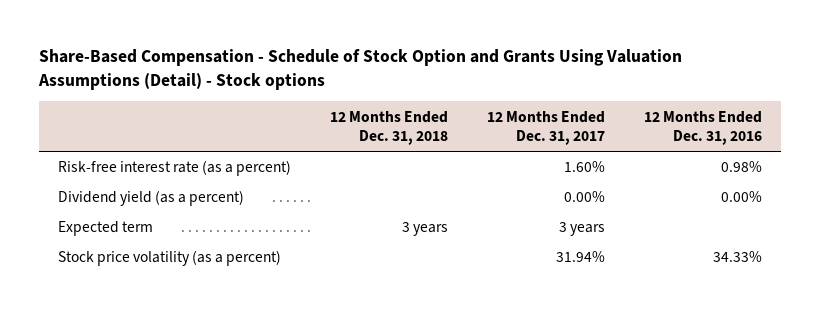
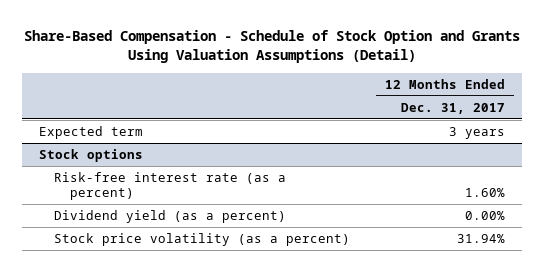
- Share-Based Compensation - Schedule of Stock Option and Grants Using Valuation Assumptions (Detail) - Stock options
+ Share-Based Compensation - Schedule of Stock Option and Grants Using Valuation Assumptions (Detail)
- | 12 Months Ended Dec. 31, 2018 | 12 Months Ended Dec. 31, 2017 | 12 Months Ended Dec. 31, 2016
+ | 12 Months Ended Dec. 31, 2017
moved up: Expected term | 3 years
+ Stock options

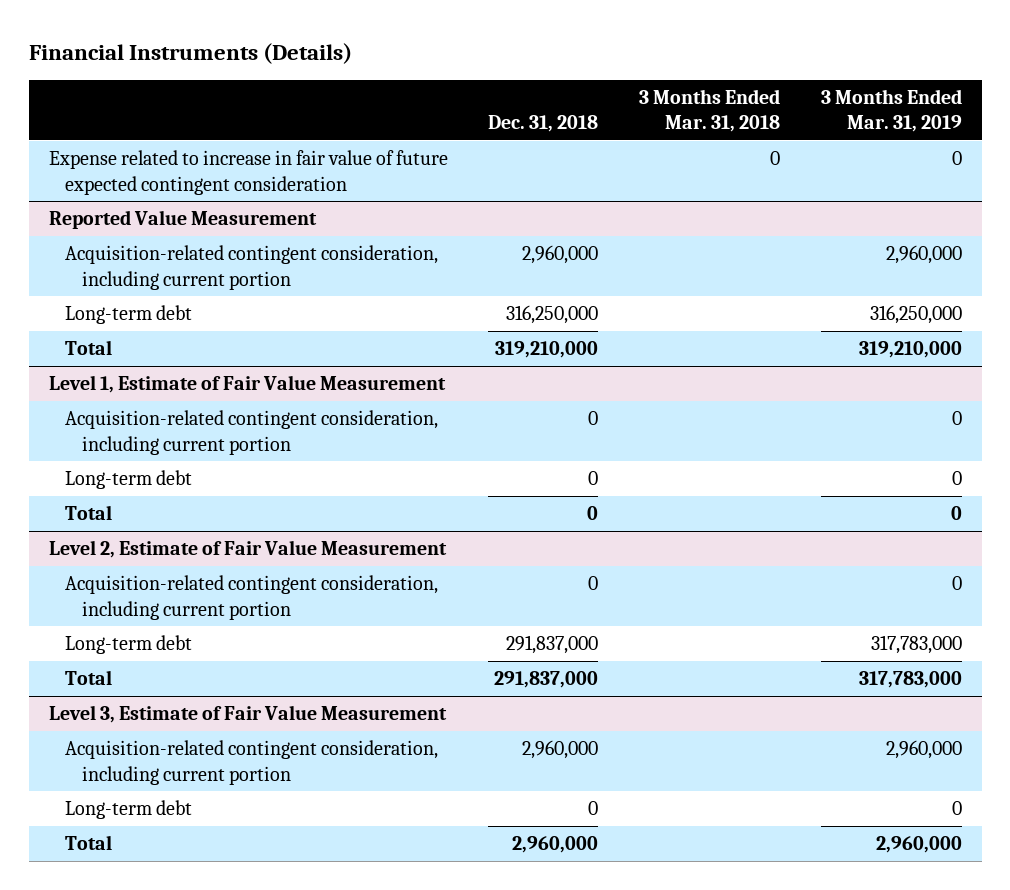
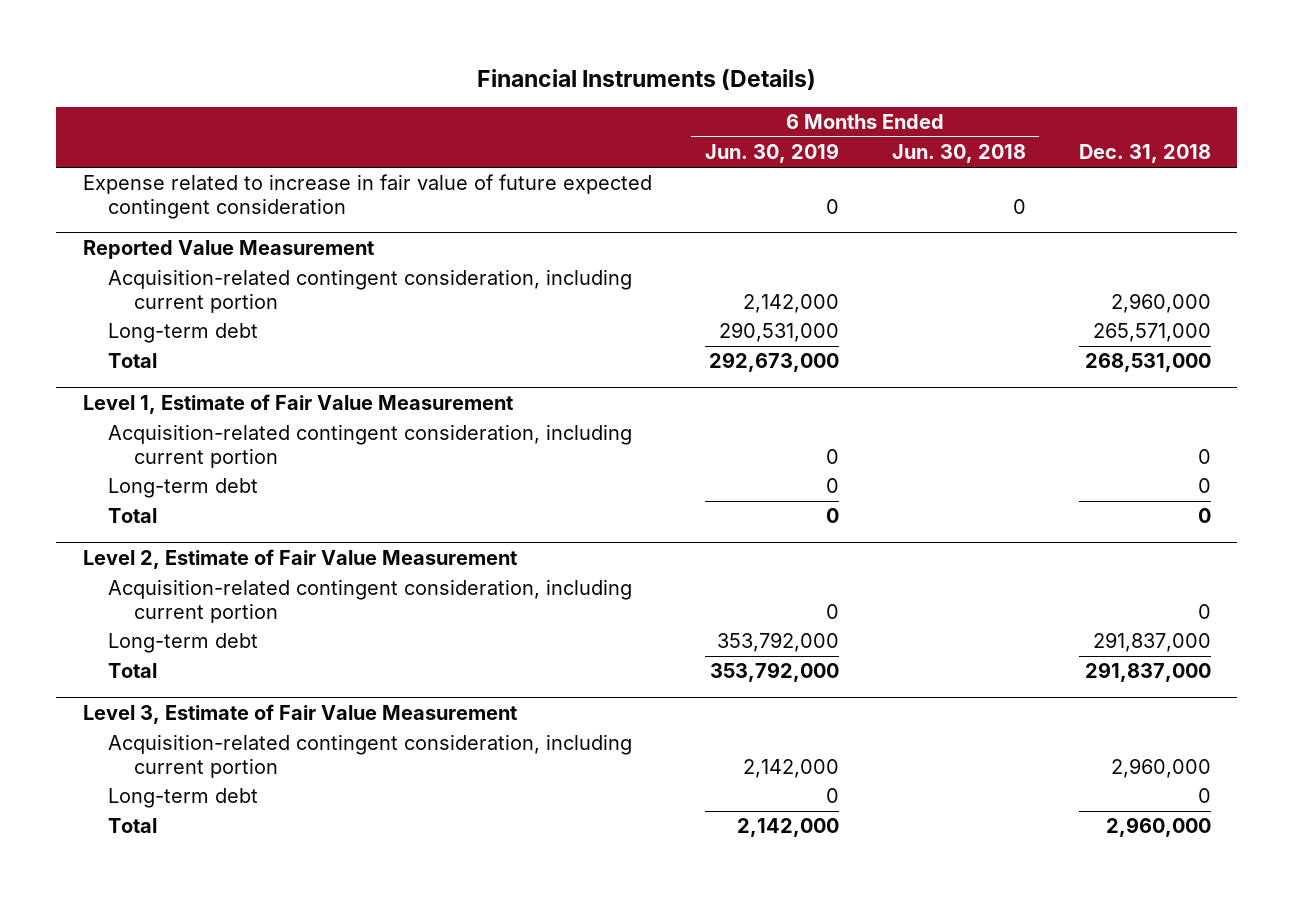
- | Dec. 31, 2018 | 3 Months Ended Mar. 31, 2018 | 3 Months Ended Mar. 31, 2019
+ | 6 Months Ended Jun. 30, 2019 | 6 Months Ended Jun. 30, 2018 | Dec. 31, 2018
@ Reported Value Measurement
- Long-term debt | 316,250,000 | | 316,250,000
- Total | 319,210,000 | | 319,210,000
+ Long-term debt | 290,531,000 | | 265,571,000
+ Total | 292,673,000 | | 268,531,000

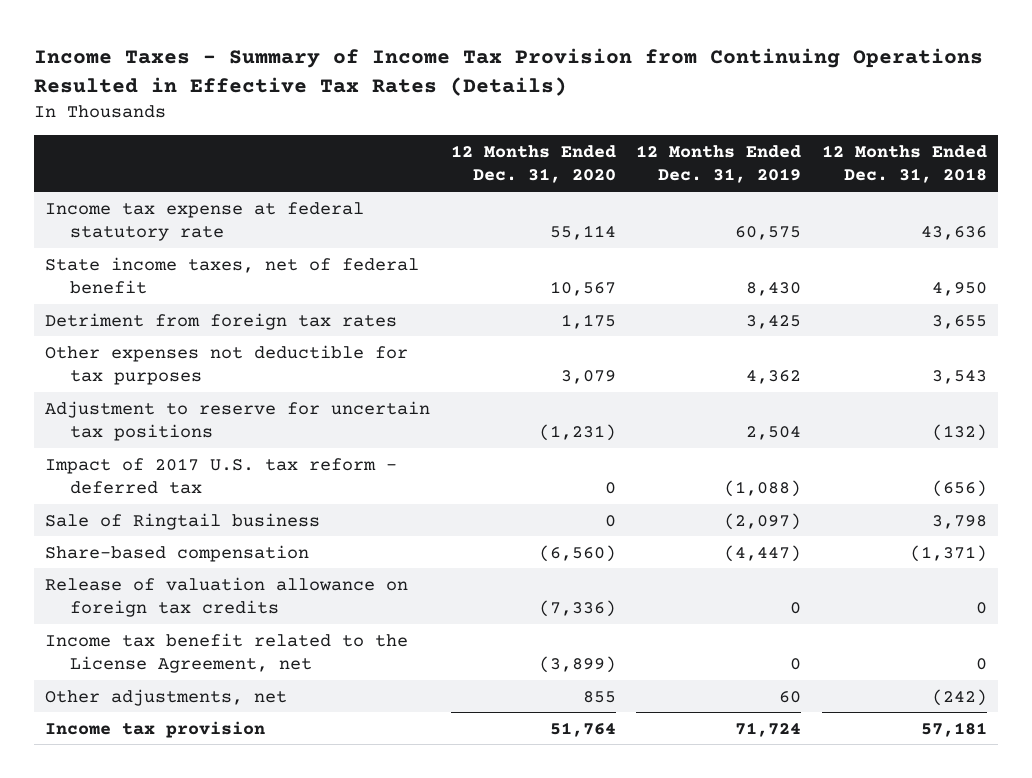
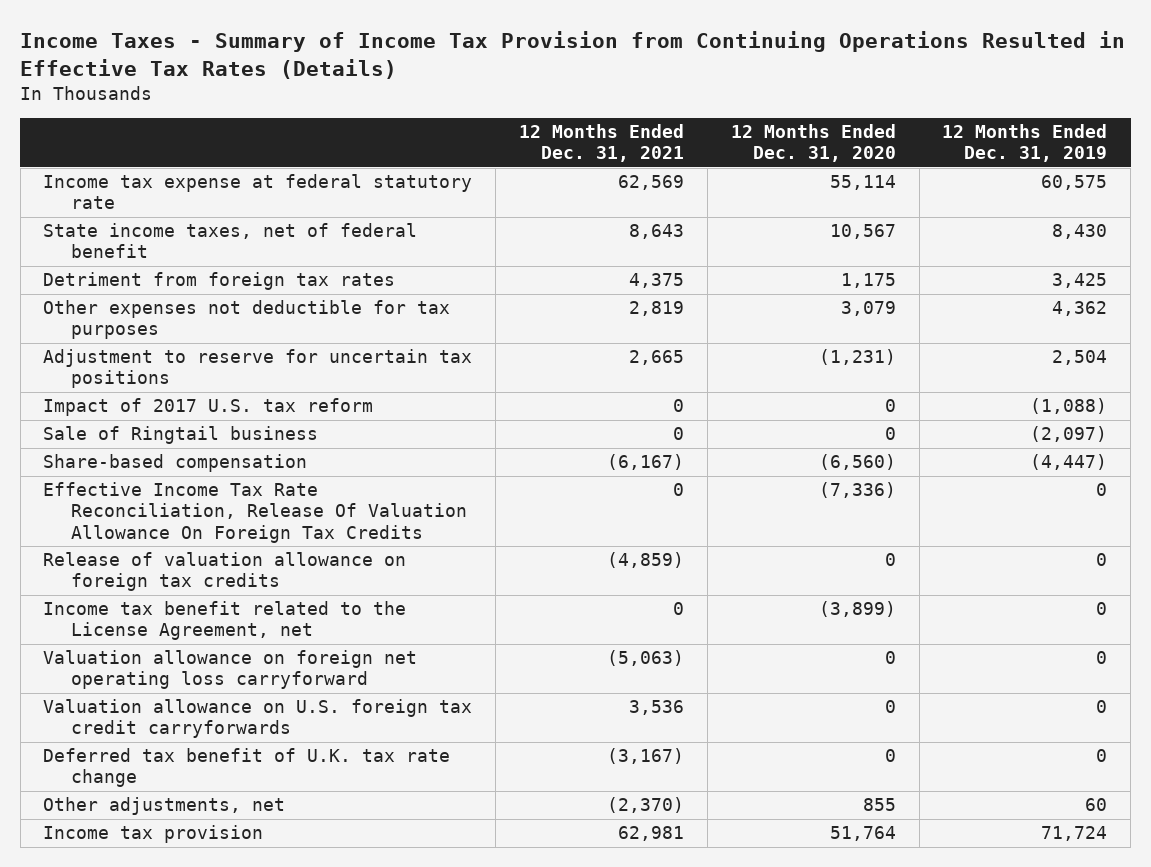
- | 12 Months Ended Dec. 31, 2020 | 12 Months Ended Dec. 31, 2019 | 12 Months Ended Dec. 31, 2018
+ | 12 Months Ended Dec. 31, 2021 | 12 Months Ended Dec. 31, 2020 | 12 Months Ended Dec. 31, 2019
- Impact of 2017 U.S. tax reform - deferred tax | 0 | (1,088) | (656)
+ Impact of 2017 U.S. tax reform | 0 | 0 | (1,088)
- Release of valuation allowance on foreign tax credits | (7,336) | 0 | 0
+ Effective Income Tax Rate Reconciliation, Release Of Valuation Allowance On Foreign Tax Credits | 0 | (7,336) | 0
+ Release of valuation allowance on foreign tax credits | (4,859) | 0 | 0
+ Valuation allowance on foreign net operating loss carryforward | (5,063) | 0 | 0
+ Valuation allowance on U.S. foreign tax credit carryforwards | 3,536 | 0 | 0
+ Deferred tax benefit of U.K. tax rate change | (3,167) | 0 | 0

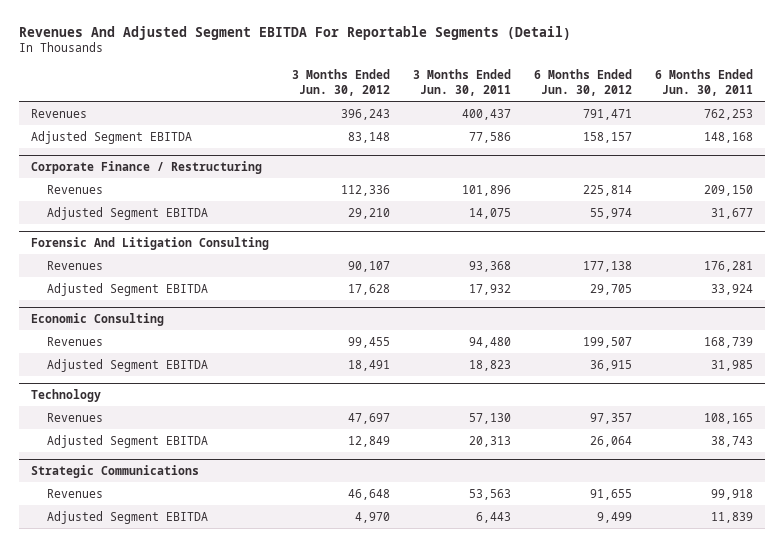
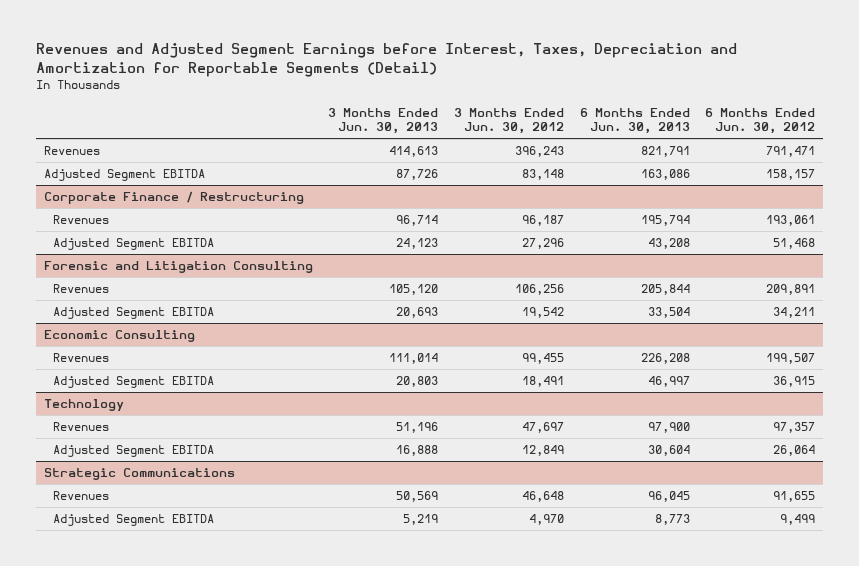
- Revenues And Adjusted Segment EBITDA For Reportable Segments (Detail)
+ Revenues and Adjusted Segment Earnings before Interest, Taxes, Depreciation and Amortization for Reportable Segments (Detail)
- | 3 Months Ended Jun. 30, 2012 | 3 Months Ended Jun. 30, 2011 | 6 Months Ended Jun. 30, 2012 | 6 Months Ended Jun. 30, 2011
+ | 3 Months Ended Jun. 30, 2013 | 3 Months Ended Jun. 30, 2012 | 6 Months Ended Jun. 30, 2013 | 6 Months Ended Jun. 30, 2012
@ Corporate Finance / Restructuring
- Revenues | 112,336 | 101,896 | 225,814 | 209,150
- Adjusted Segment EBITDA | 29,210 | 14,075 | 55,974 | 31,677
- Forensic And Litigation Consulting
- Revenues | 90,107 | 93,368 | 177,138 | 176,281
- Adjusted Segment EBITDA | 17,628 | 17,932 | 29,705 | 33,924
@ Corporate Finance / Restructuring
+ Revenues | 96,714 | 96,187 | 195,794 | 193,061
+ Adjusted Segment EBITDA | 24,123 | 27,296 | 43,208 | 51,468
+ Forensic and Litigation Consulting
+ Revenues | 105,120 | 106,256 | 205,844 | 209,891
+ Adjusted Segment EBITDA | 20,693 | 19,542 | 33,504 | 34,211

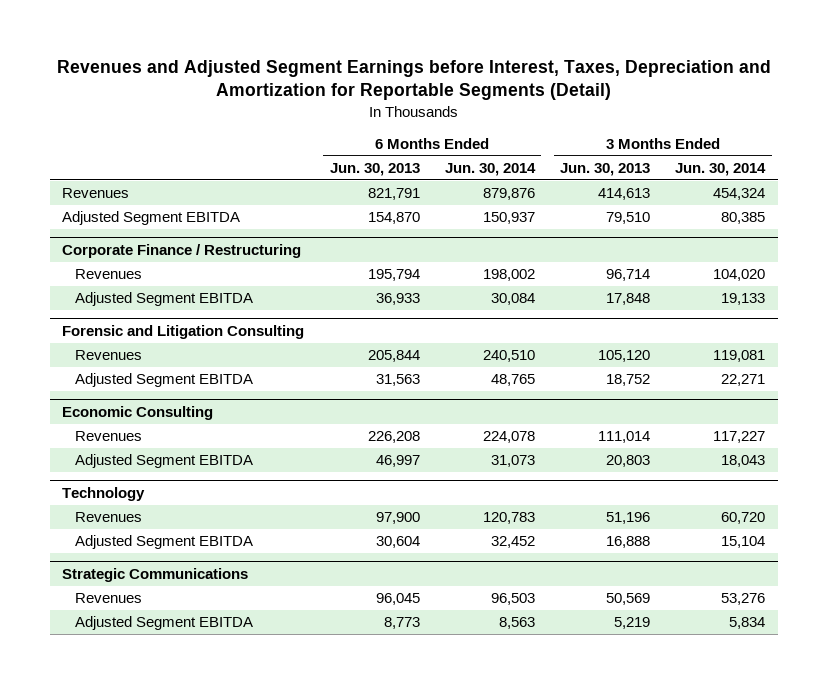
- | 3 Months Ended Jun. 30, 2013 | 3 Months Ended Jun. 30, 2012 | 6 Months Ended Jun. 30, 2013 | 6 Months Ended Jun. 30, 2012
+ | 6 Months Ended Jun. 30, 2013 | 6 Months Ended Jun. 30, 2014 | 3 Months Ended Jun. 30, 2013 | 3 Months Ended Jun. 30, 2014
- Adjusted Segment EBITDA | 87,726 | 83,148 | 163,086 | 158,157
+ Adjusted Segment EBITDA | 154,870 | 150,937 | 79,510 | 80,385
@ Corporate Finance / Restructuring
- Adjusted Segment EBITDA | 24,123 | 27,296 | 43,208 | 51,468
+ Adjusted Segment EBITDA | 36,933 | 30,084 | 17,848 | 19,133
@ Forensic and Litigation Consulting
- Adjusted Segment EBITDA | 20,693 | 19,542 | 33,504 | 34,211
+ Adjusted Segment EBITDA | 31,563 | 48,765 | 18,752 | 22,271

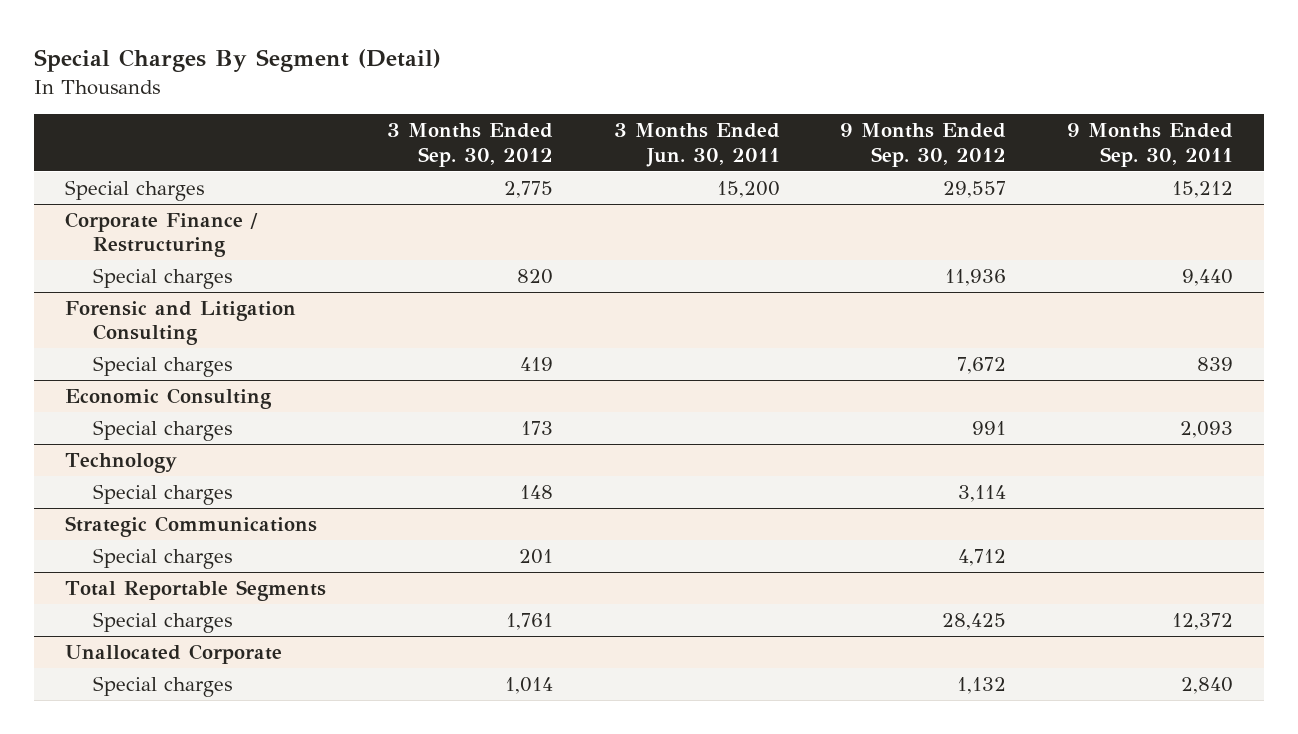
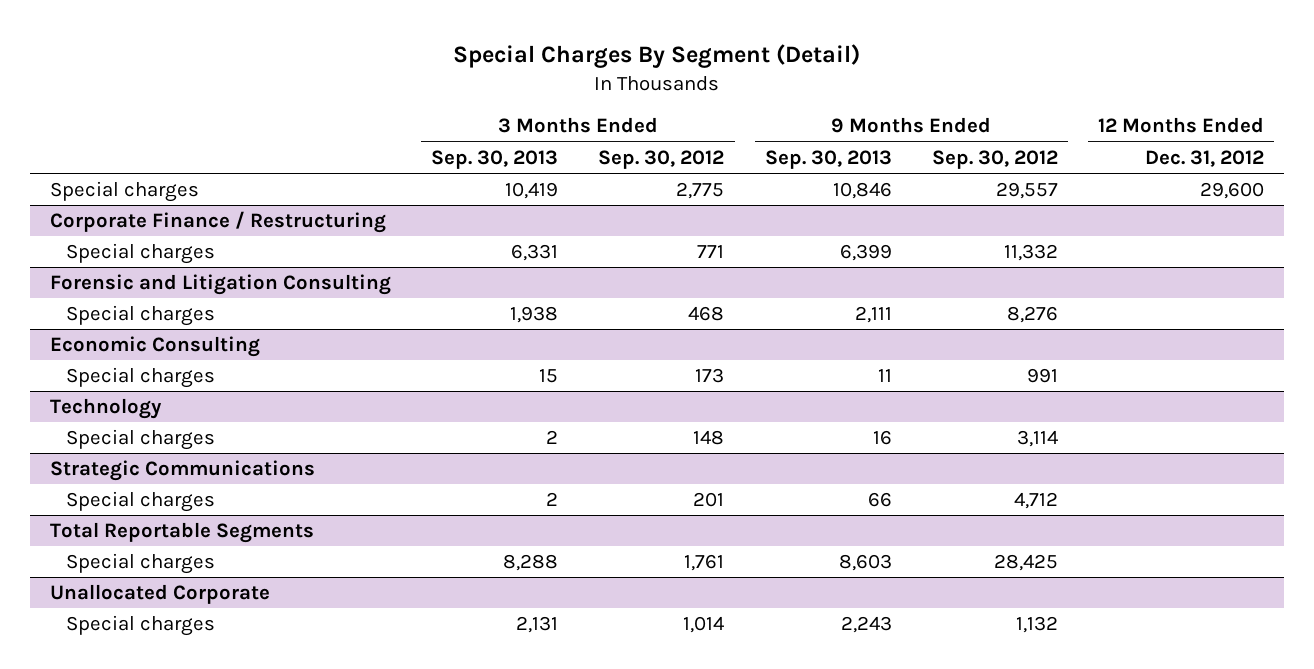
- | 3 Months Ended Sep. 30, 2012 | 3 Months Ended Jun. 30, 2011 | 9 Months Ended Sep. 30, 2012 | 9 Months Ended Sep. 30, 2011
+ | 3 Months Ended Sep. 30, 2013 | 3 Months Ended Sep. 30, 2012 | 9 Months Ended Sep. 30, 2013 | 9 Months Ended Sep. 30, 2012 | 12 Months Ended Dec. 31, 2012
@ Corporate Finance / Restructuring
- Special charges | 820 | | 11,936 | 9,440
+ Special charges | 6,331 | 771 | 6,399 | 11,332 |
@ Forensic and Litigation Consulting
- Special charges | 419 | | 7,672 | 839
+ Special charges | 1,938 | 468 | 2,111 | 8,276 |

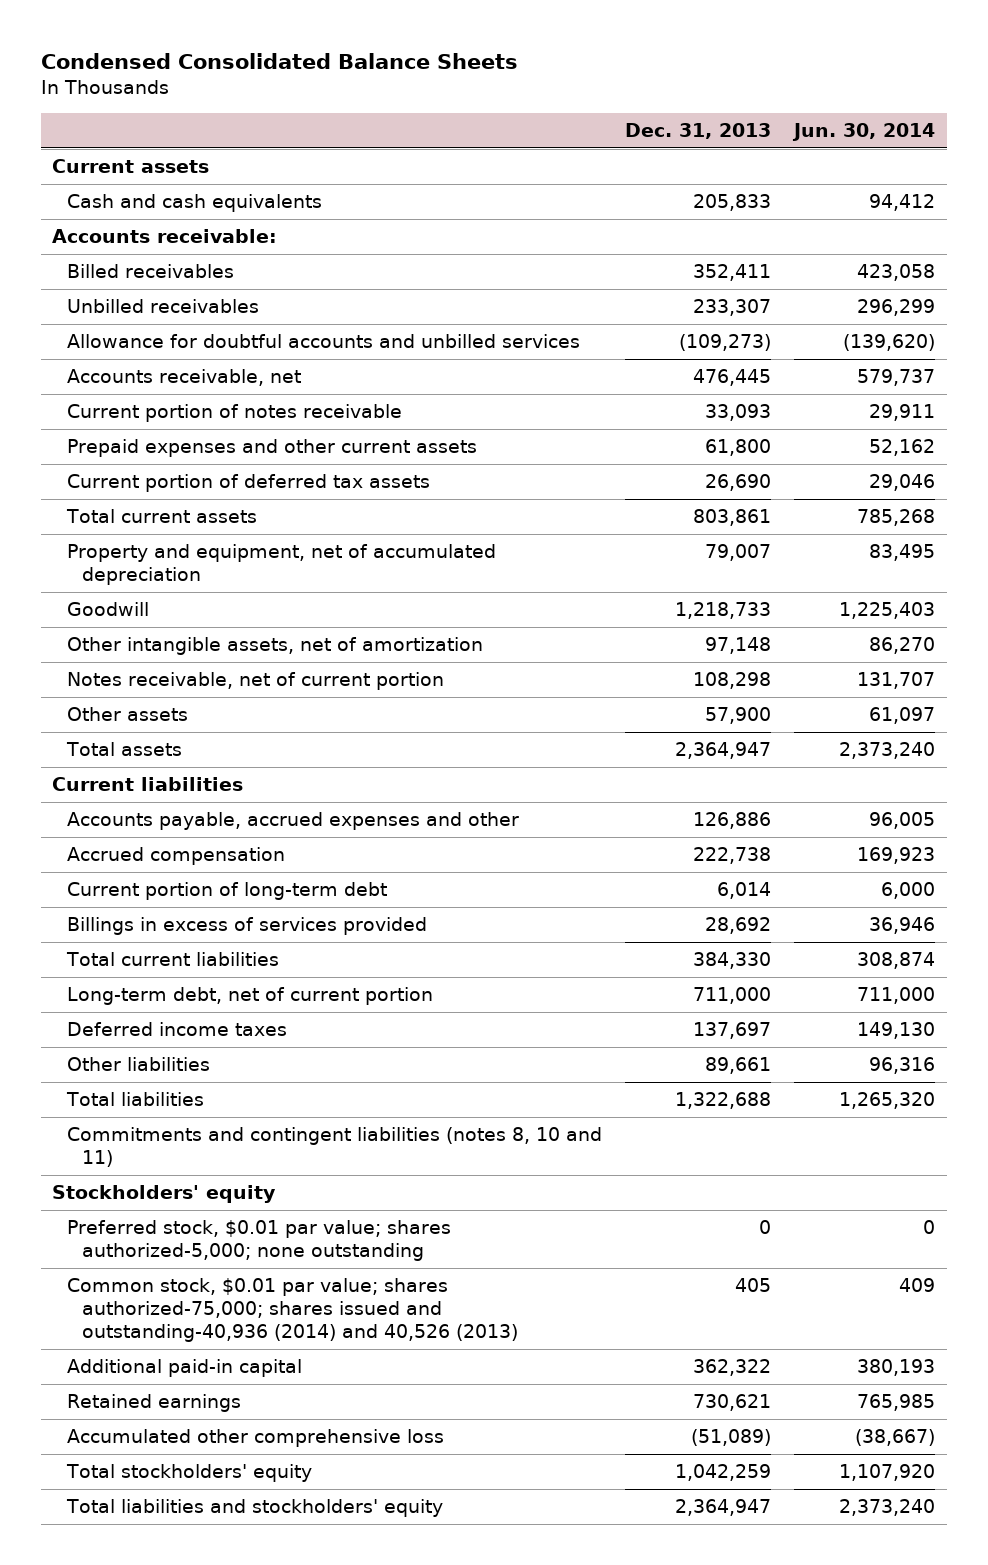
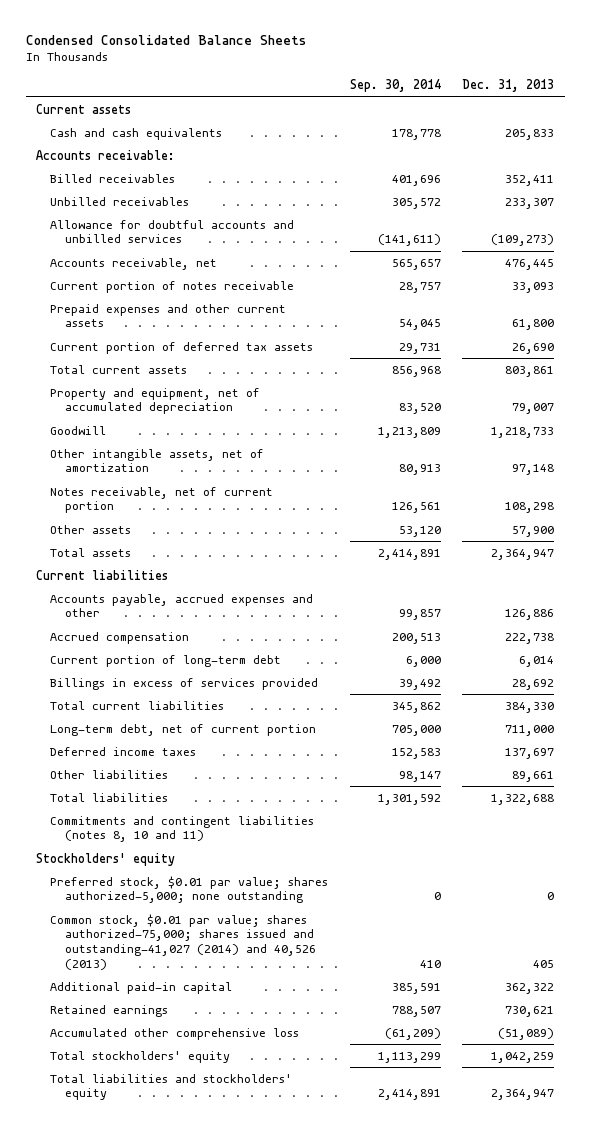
- | Dec. 31, 2013 | Jun. 30, 2014
+ | Sep. 30, 2014 | Dec. 31, 2013
- Common stock, $0.01 par value; shares authorized-75,000; shares issued and outstanding-40,936 (2014) and 40,526 (2013) | 405 | 409
+ Common stock, $0.01 par value; shares authorized-75,000; shares issued and outstanding-41,027 (2014) and 40,526 (2013) | 410 | 405

